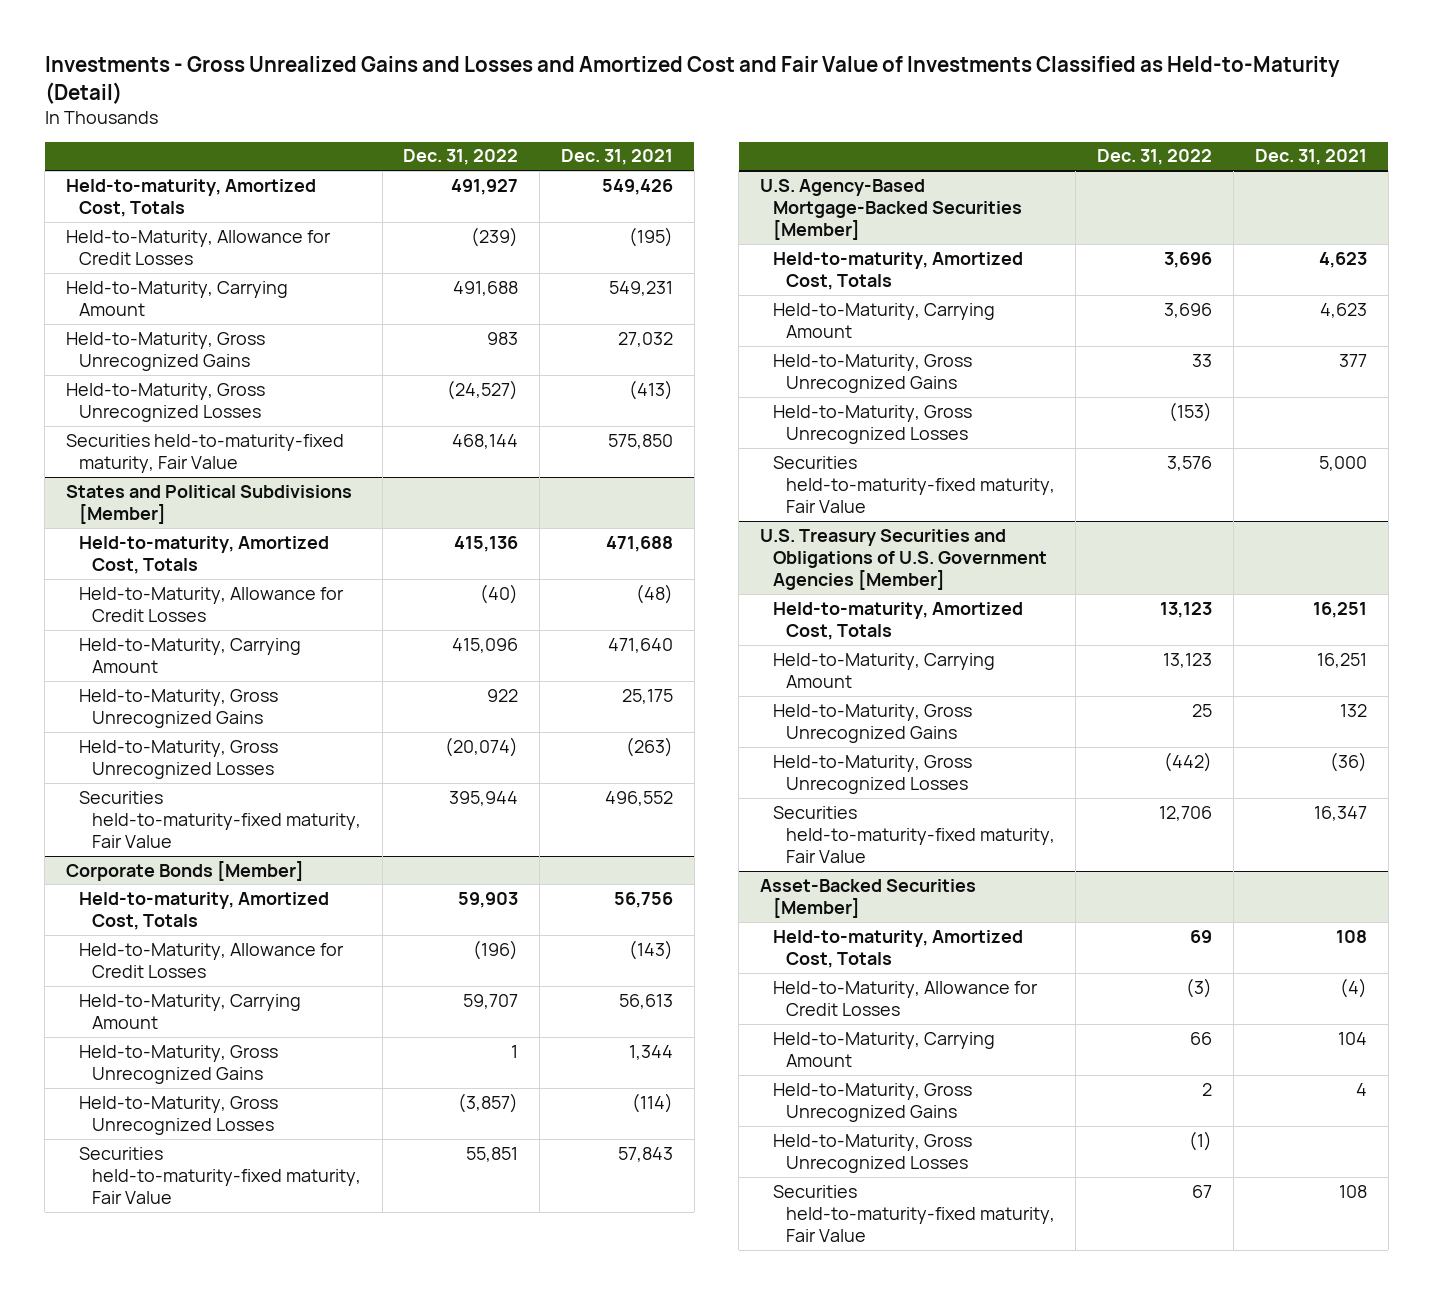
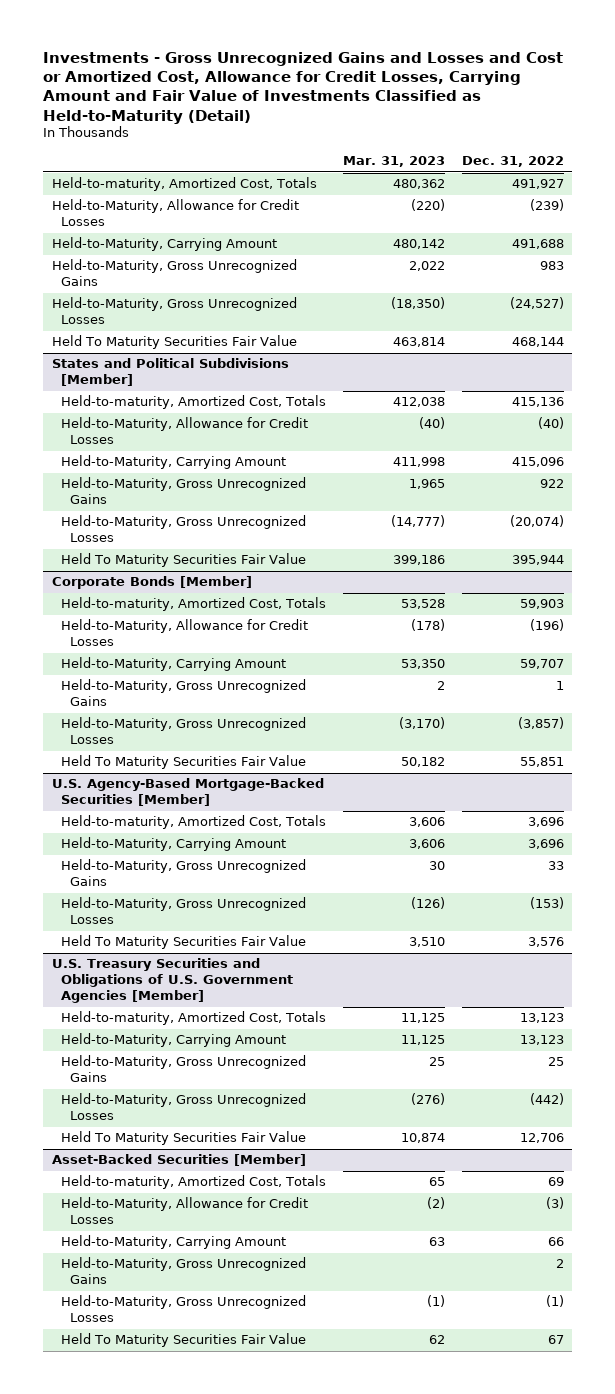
- Investments - Gross Unrealized Gains and Losses and Amortized Cost and Fair Value of Investments Classified as Held-to-Maturity (Detail)
+ Investments - Gross Unrecognized Gains and Losses and Cost or Amortized Cost, Allowance for Credit Losses, Carrying Amount and Fair Value of Investments Classified as Held-to-Maturity (Detail)
- | Dec. 31, 2022 | Dec. 31, 2021
+ | Mar. 31, 2023 | Dec. 31, 2022
- Securities held-to-maturity-fixed maturity, Fair Value | 468,144 | 575,850
+ Held To Maturity Securities Fair Value | 463,814 | 468,144
@ States and Political Subdivisions [Member]
- Securities held-to-maturity-fixed maturity, Fair Value | 395,944 | 496,552
+ Held To Maturity Securities Fair Value | 399,186 | 395,944
@ Corporate Bonds [Member]
- Securities held-to-maturity-fixed maturity, Fair Value | 55,851 | 57,843
+ Held To Maturity Securities Fair Value | 50,182 | 55,851
@ U.S. Agency-Based Mortgage-Backed Securities [Member]
- Securities held-to-maturity-fixed maturity, Fair Value | 3,576 | 5,000
+ Held To Maturity Securities Fair Value | 3,510 | 3,576
@ U.S. Treasury Securities and Obligations of U.S. Government Agencies [Member]
- Securities held-to-maturity-fixed maturity, Fair Value | 12,706 | 16,347
+ Held To Maturity Securities Fair Value | 10,874 | 12,706
@ Asset-Backed Securities [Member]
- Securities held-to-maturity-fixed maturity, Fair Value | 67 | 108
+ Held To Maturity Securities Fair Value | 62 | 67

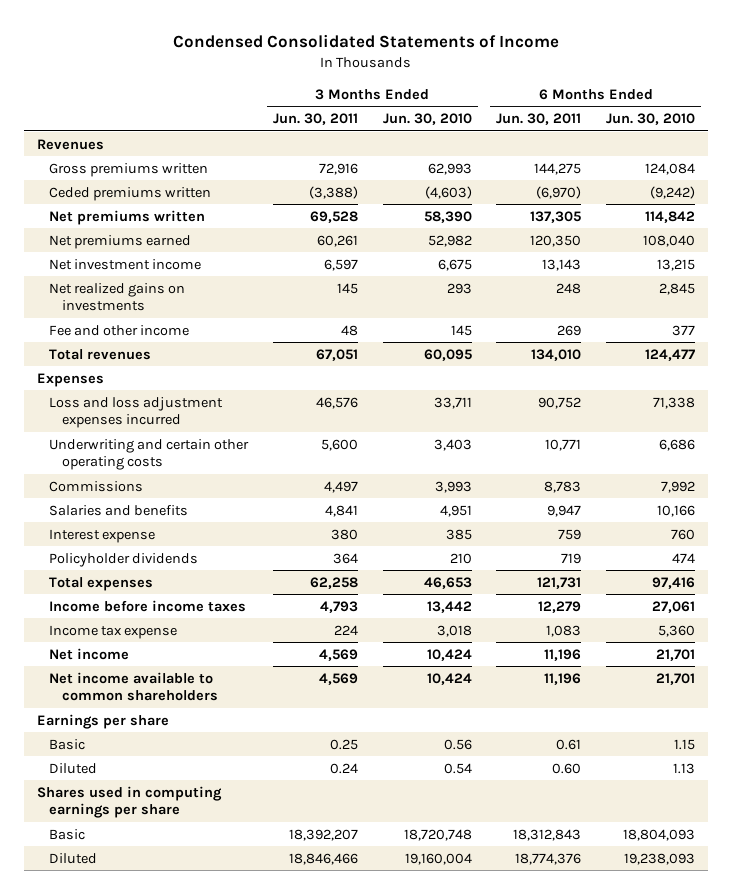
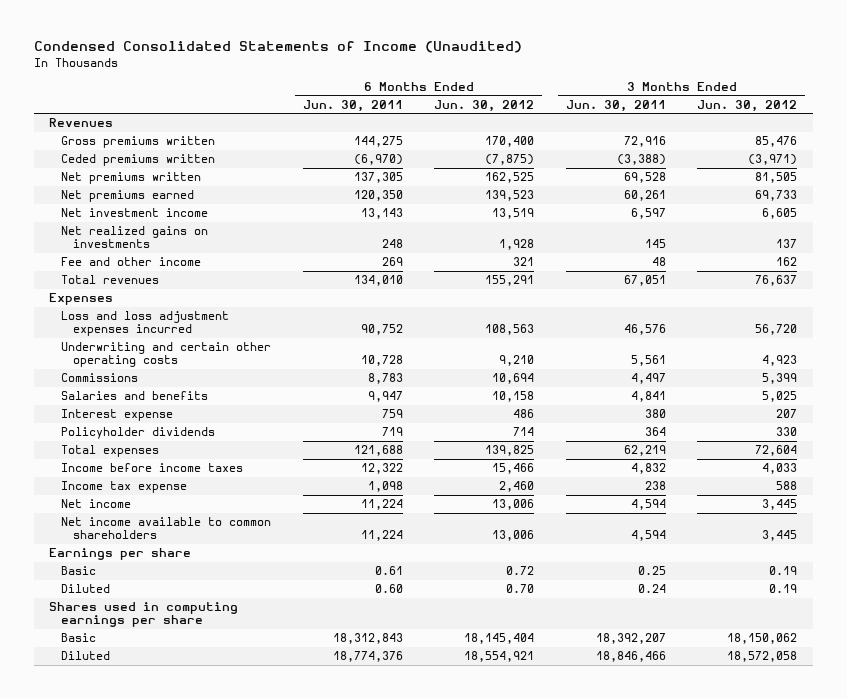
- Condensed Consolidated Statements of Income
+ Condensed Consolidated Statements of Income (Unaudited)
- | 3 Months Ended Jun. 30, 2011 | 3 Months Ended Jun. 30, 2010 | 6 Months Ended Jun. 30, 2011 | 6 Months Ended Jun. 30, 2010
+ | 6 Months Ended Jun. 30, 2011 | 6 Months Ended Jun. 30, 2012 | 3 Months Ended Jun. 30, 2011 | 3 Months Ended Jun. 30, 2012
- Underwriting and certain other operating costs | 5,600 | 3,403 | 10,771 | 6,686
+ Underwriting and certain other operating costs | 10,728 | 9,210 | 5,561 | 4,923
- Total expenses | 62,258 | 46,653 | 121,731 | 97,416
- Income before income taxes | 4,793 | 13,442 | 12,279 | 27,061
- Income tax expense | 224 | 3,018 | 1,083 | 5,360
- Net income | 4,569 | 10,424 | 11,196 | 21,701
- Net income available to common shareholders | 4,569 | 10,424 | 11,196 | 21,701
+ Total expenses | 121,688 | 139,825 | 62,219 | 72,604
+ Income before income taxes | 12,322 | 15,466 | 4,832 | 4,033
+ Income tax expense | 1,098 | 2,460 | 238 | 588
+ Net income | 11,224 | 13,006 | 4,594 | 3,445
+ Net income available to common shareholders | 11,224 | 13,006 | 4,594 | 3,445

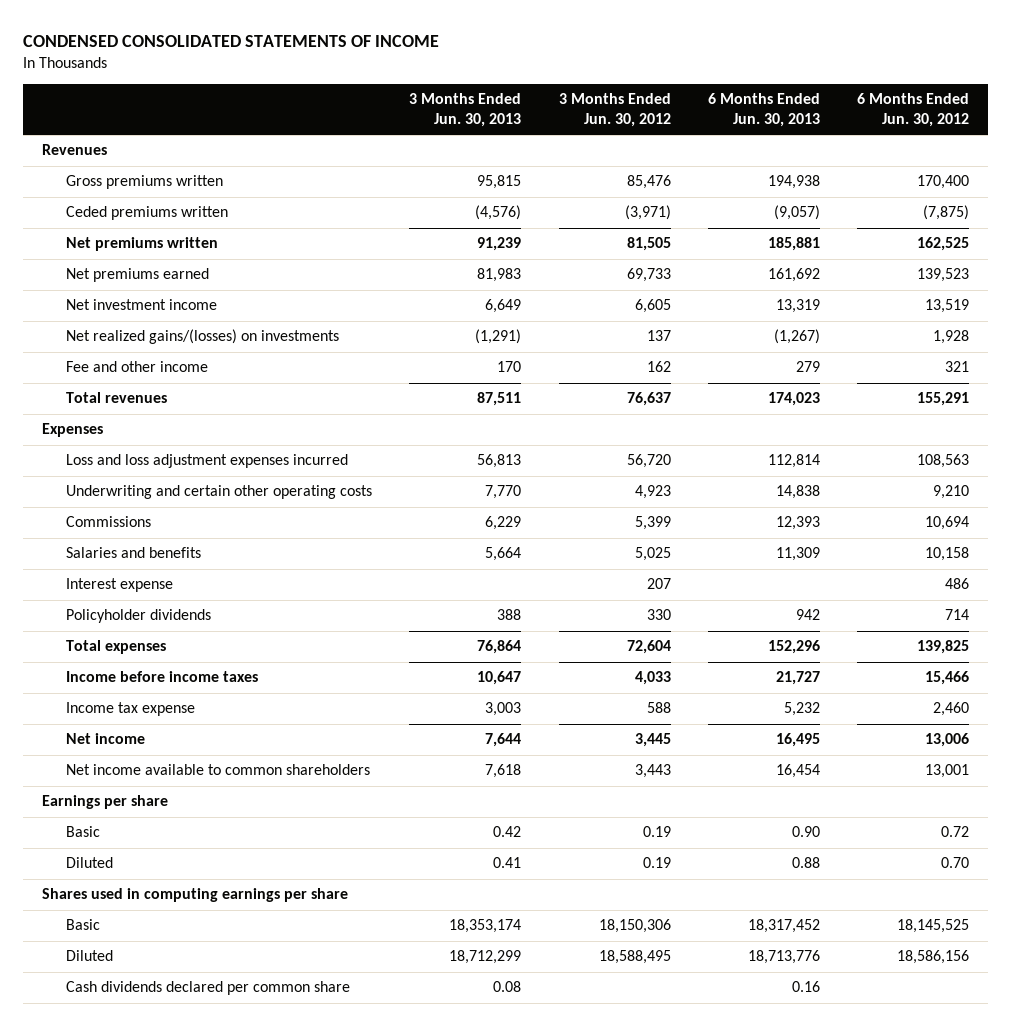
- Condensed Consolidated Statements of Income (Unaudited)
+ CONDENSED CONSOLIDATED STATEMENTS OF INCOME
- | 6 Months Ended Jun. 30, 2011 | 6 Months Ended Jun. 30, 2012 | 3 Months Ended Jun. 30, 2011 | 3 Months Ended Jun. 30, 2012
+ | 3 Months Ended Jun. 30, 2013 | 3 Months Ended Jun. 30, 2012 | 6 Months Ended Jun. 30, 2013 | 6 Months Ended Jun. 30, 2012
- Net realized gains on investments | 248 | 1,928 | 145 | 137
+ Net realized gains/(losses) on investments | (1,291) | 137 | (1,267) | 1,928
- Net income available to common shareholders | 11,224 | 13,006 | 4,594 | 3,445
+ Net income available to common shareholders | 7,618 | 3,443 | 16,454 | 13,001
- Basic | 18,312,843 | 18,145,404 | 18,392,207 | 18,150,062
- Diluted | 18,774,376 | 18,554,921 | 18,846,466 | 18,572,058
+ Basic | 18,353,174 | 18,150,306 | 18,317,452 | 18,145,525
+ Diluted | 18,712,299 | 18,588,495 | 18,713,776 | 18,586,156
+ Cash dividends declared per common share | 0.08 | | 0.16 |

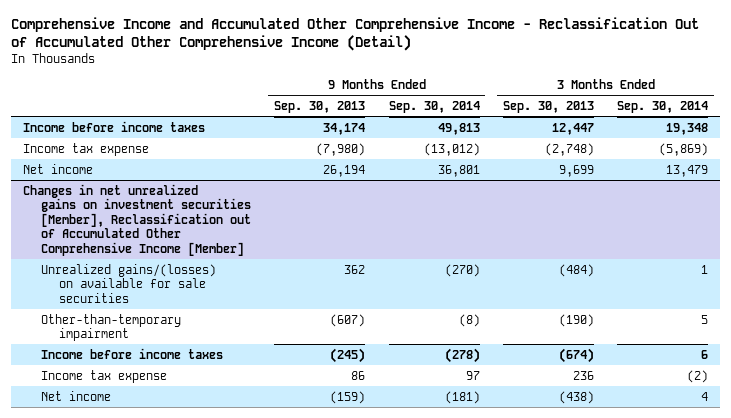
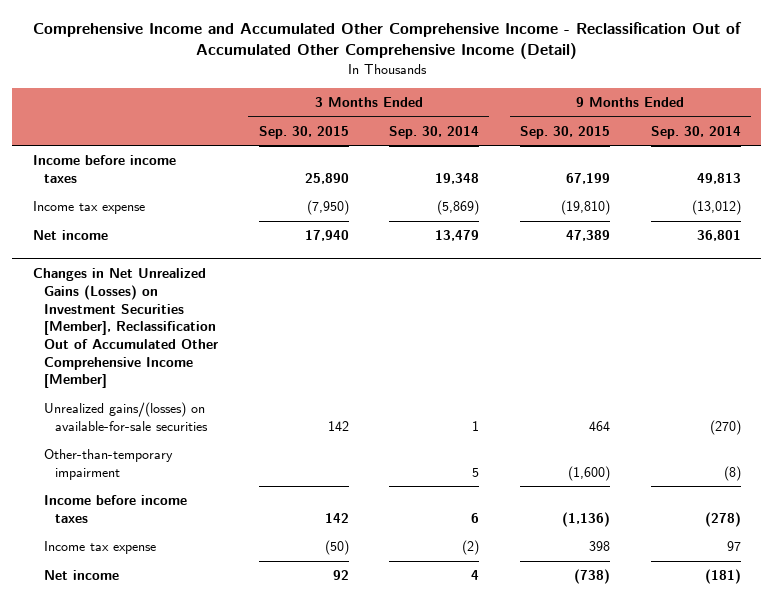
- | 9 Months Ended Sep. 30, 2013 | 9 Months Ended Sep. 30, 2014 | 3 Months Ended Sep. 30, 2013 | 3 Months Ended Sep. 30, 2014
+ | 3 Months Ended Sep. 30, 2015 | 3 Months Ended Sep. 30, 2014 | 9 Months Ended Sep. 30, 2015 | 9 Months Ended Sep. 30, 2014
- Changes in net unrealized gains on investment securities [Member], Reclassification out of Accumulated Other Comprehensive Income [Member]
- Unrealized gains/(losses) on available for sale securities | 362 | (270) | (484) | 1
+ Changes in Net Unrealized Gains (Losses) on Investment Securities [Member], Reclassification Out of Accumulated Other Comprehensive Income [Member]
+ Unrealized gains/(losses) on available-for-sale securities | 142 | 1 | 464 | (270)

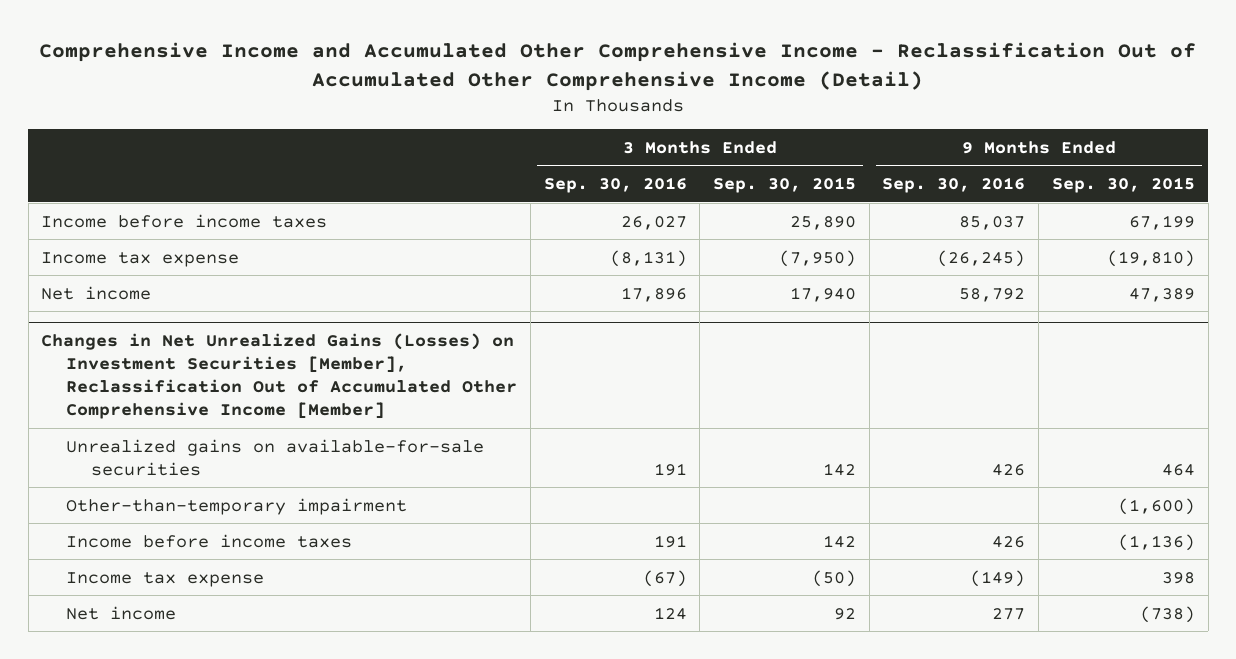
- | 3 Months Ended Sep. 30, 2015 | 3 Months Ended Sep. 30, 2014 | 9 Months Ended Sep. 30, 2015 | 9 Months Ended Sep. 30, 2014
+ | 3 Months Ended Sep. 30, 2016 | 3 Months Ended Sep. 30, 2015 | 9 Months Ended Sep. 30, 2016 | 9 Months Ended Sep. 30, 2015
@ Changes in Net Unrealized Gains (Losses) on Investment Securities [Member], Reclassification Out of Accumulated Other Comprehensive Income [Member]
- Unrealized gains/(losses) on available-for-sale securities | 142 | 1 | 464 | (270)
+ Unrealized gains on available-for-sale securities | 191 | 142 | 426 | 464

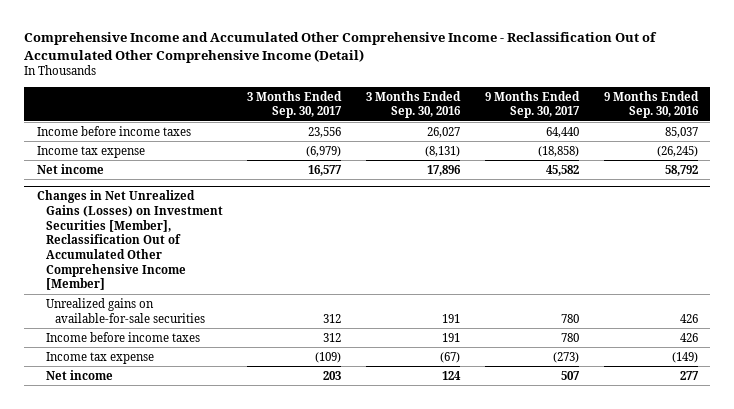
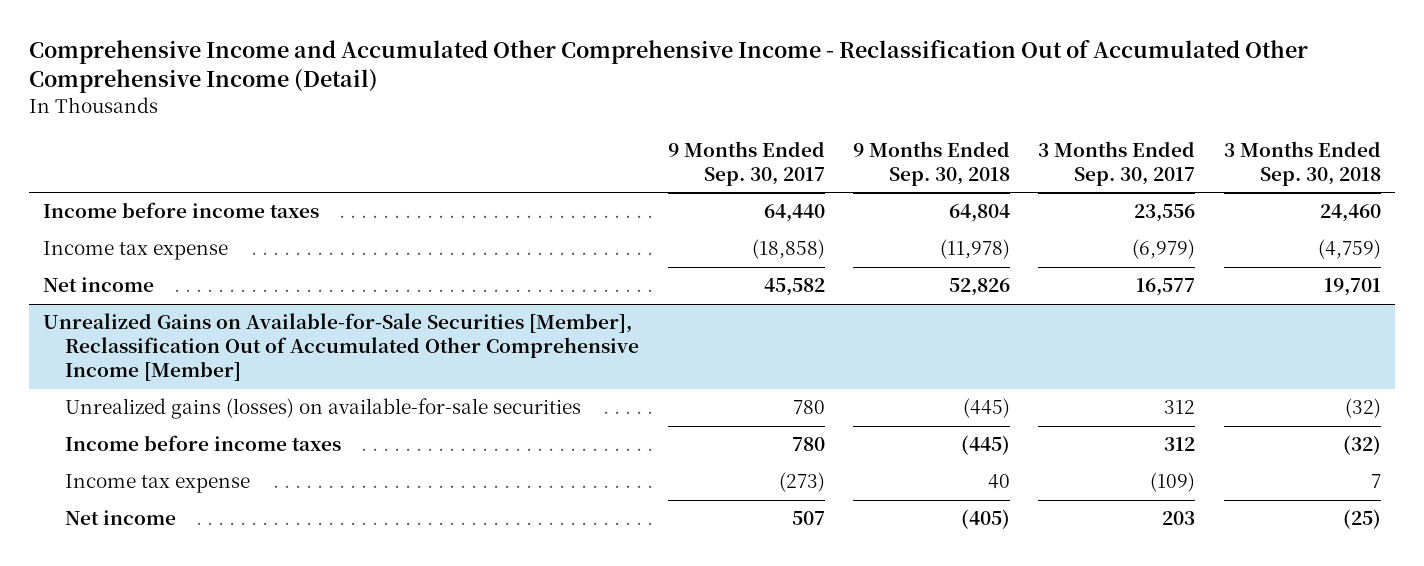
- | 3 Months Ended Sep. 30, 2017 | 3 Months Ended Sep. 30, 2016 | 9 Months Ended Sep. 30, 2017 | 9 Months Ended Sep. 30, 2016
+ | 9 Months Ended Sep. 30, 2017 | 9 Months Ended Sep. 30, 2018 | 3 Months Ended Sep. 30, 2017 | 3 Months Ended Sep. 30, 2018
- Changes in Net Unrealized Gains (Losses) on Investment Securities [Member], Reclassification Out of Accumulated Other Comprehensive Income [Member]
- Unrealized gains on available-for-sale securities | 312 | 191 | 780 | 426
+ Unrealized Gains on Available-for-Sale Securities [Member], Reclassification Out of Accumulated Other Comprehensive Income [Member]
+ Unrealized gains (losses) on available-for-sale securities | 780 | (445) | 312 | (32)

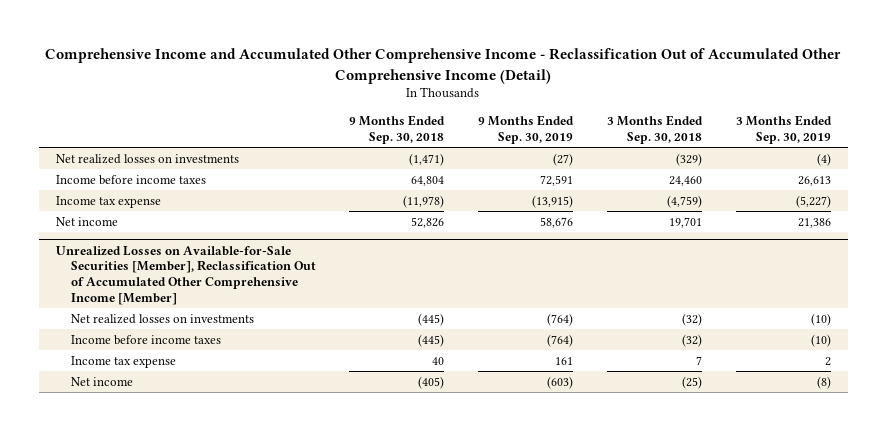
- | 9 Months Ended Sep. 30, 2017 | 9 Months Ended Sep. 30, 2018 | 3 Months Ended Sep. 30, 2017 | 3 Months Ended Sep. 30, 2018
+ | 9 Months Ended Sep. 30, 2018 | 9 Months Ended Sep. 30, 2019 | 3 Months Ended Sep. 30, 2018 | 3 Months Ended Sep. 30, 2019
+ Net realized losses on investments | (1,471) | (27) | (329) | (4)
- Unrealized Gains on Available-for-Sale Securities [Member], Reclassification Out of Accumulated Other Comprehensive Income [Member]
- Unrealized gains (losses) on available-for-sale securities | 780 | (445) | 312 | (32)
+ Unrealized Losses on Available-for-Sale Securities [Member], Reclassification Out of Accumulated Other Comprehensive Income [Member]
+ Net realized losses on investments | (445) | (764) | (32) | (10)

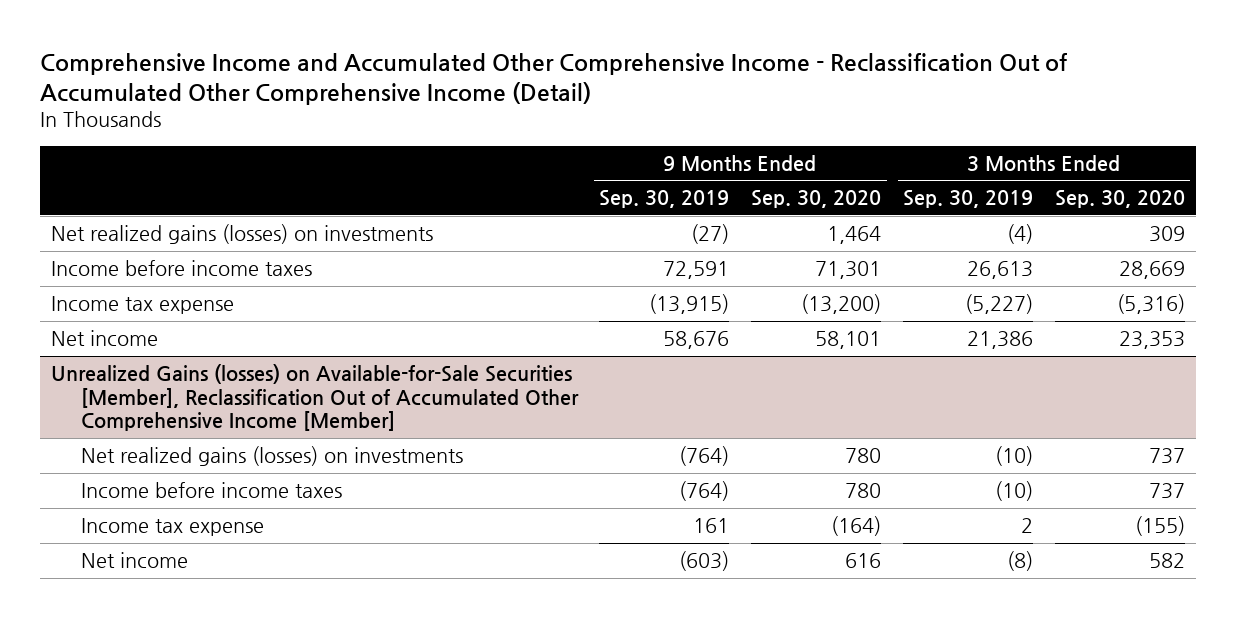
- | 9 Months Ended Sep. 30, 2018 | 9 Months Ended Sep. 30, 2019 | 3 Months Ended Sep. 30, 2018 | 3 Months Ended Sep. 30, 2019
+ | 9 Months Ended Sep. 30, 2019 | 9 Months Ended Sep. 30, 2020 | 3 Months Ended Sep. 30, 2019 | 3 Months Ended Sep. 30, 2020
- Net realized losses on investments | (1,471) | (27) | (329) | (4)
+ Net realized gains (losses) on investments | (27) | 1,464 | (4) | 309
- Unrealized Losses on Available-for-Sale Securities [Member], Reclassification Out of Accumulated Other Comprehensive Income [Member]
- Net realized losses on investments | (445) | (764) | (32) | (10)
+ Unrealized Gains (losses) on Available-for-Sale Securities [Member], Reclassification Out of Accumulated Other Comprehensive Income [Member]
+ Net realized gains (losses) on investments | (764) | 780 | (10) | 737

